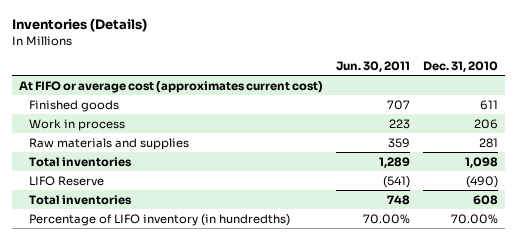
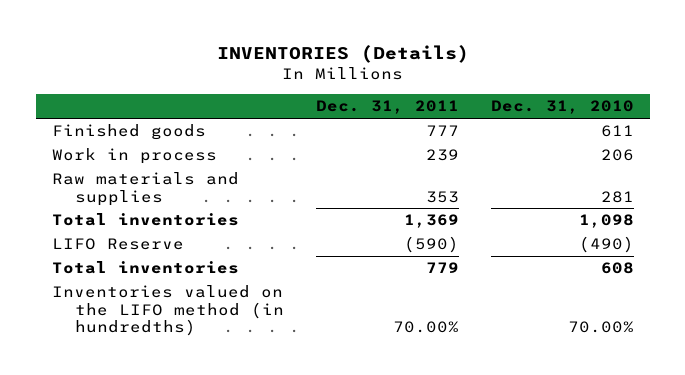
- Inventories (Details)
+ INVENTORIES (Details)
- | Jun. 30, 2011 | Dec. 31, 2010
+ | Dec. 31, 2011 | Dec. 31, 2010
- At FIFO or average cost (approximates current cost)
- Percentage of LIFO inventory (in hundredths) | 70.00% | 70.00%
+ Inventories valued on the LIFO method (in hundredths) | 70.00% | 70.00%

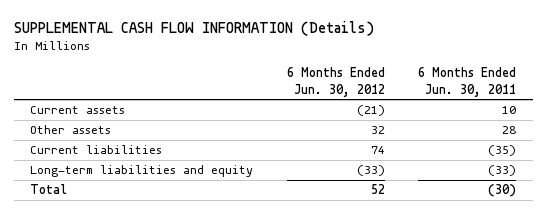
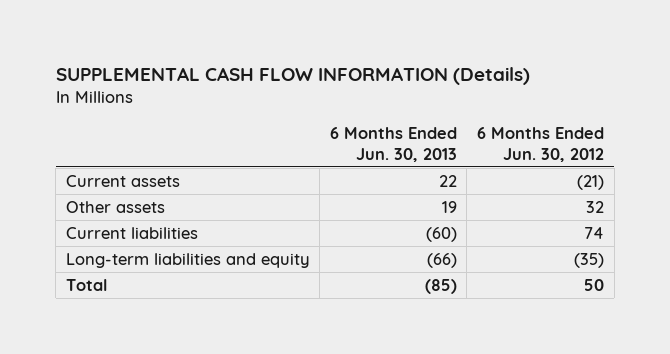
- | 6 Months Ended Jun. 30, 2012 | 6 Months Ended Jun. 30, 2011
+ | 6 Months Ended Jun. 30, 2013 | 6 Months Ended Jun. 30, 2012
- Long-term liabilities and equity | (33) | (33)
- Total | 52 | (30)
+ Long-term liabilities and equity | (66) | (35)
+ Total | (85) | 50

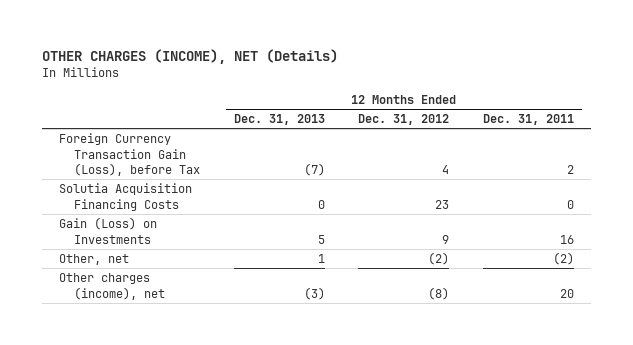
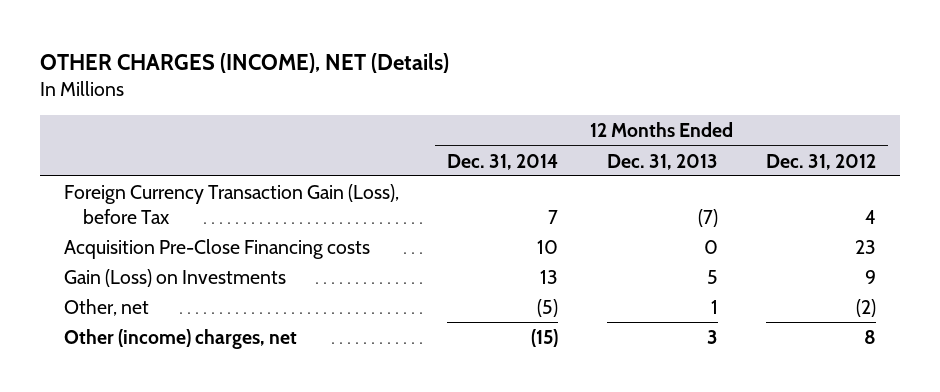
- | 12 Months Ended Dec. 31, 2013 | 12 Months Ended Dec. 31, 2012 | 12 Months Ended Dec. 31, 2011
+ | 12 Months Ended Dec. 31, 2014 | 12 Months Ended Dec. 31, 2013 | 12 Months Ended Dec. 31, 2012
- Solutia Acquisition Financing Costs | 0 | 23 | 0
+ Acquisition Pre-Close Financing costs | 10 | 0 | 23
- Other charges (income), net | (3) | (8) | 20
+ Other (income) charges, net | (15) | 3 | 8

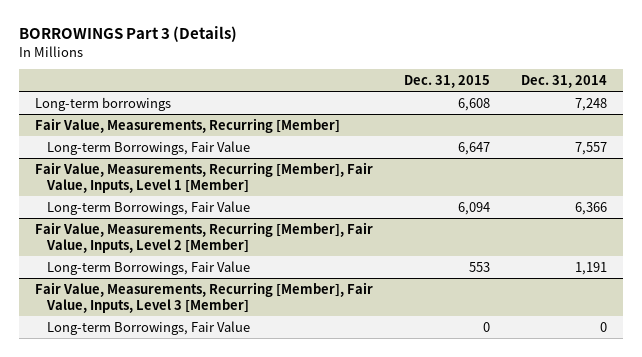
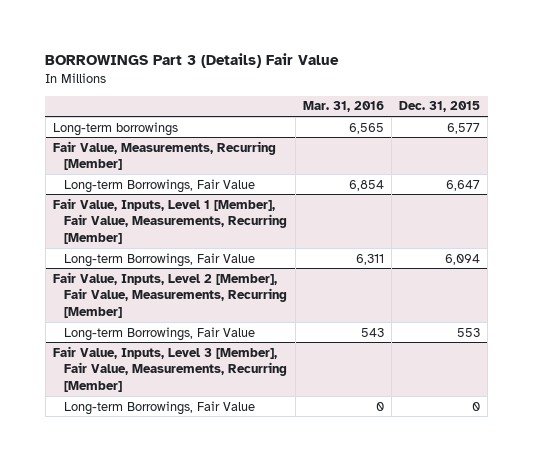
- BORROWINGS Part 3 (Details)
+ BORROWINGS Part 3 (Details) Fair Value
- | Dec. 31, 2015 | Dec. 31, 2014
+ | Mar. 31, 2016 | Dec. 31, 2015
- Long-term borrowings | 6,608 | 7,248
+ Long-term borrowings | 6,565 | 6,577
- Fair Value, Measurements, Recurring [Member], Fair Value, Inputs, Level 1 [Member]
+ Fair Value, Inputs, Level 1 [Member], Fair Value, Measurements, Recurring [Member]
- Fair Value, Measurements, Recurring [Member], Fair Value, Inputs, Level 2 [Member]
+ Fair Value, Inputs, Level 2 [Member], Fair Value, Measurements, Recurring [Member]
- Fair Value, Measurements, Recurring [Member], Fair Value, Inputs, Level 3 [Member]
+ Fair Value, Inputs, Level 3 [Member], Fair Value, Measurements, Recurring [Member]

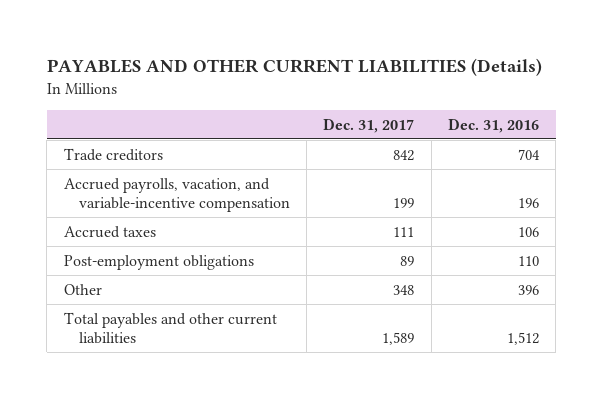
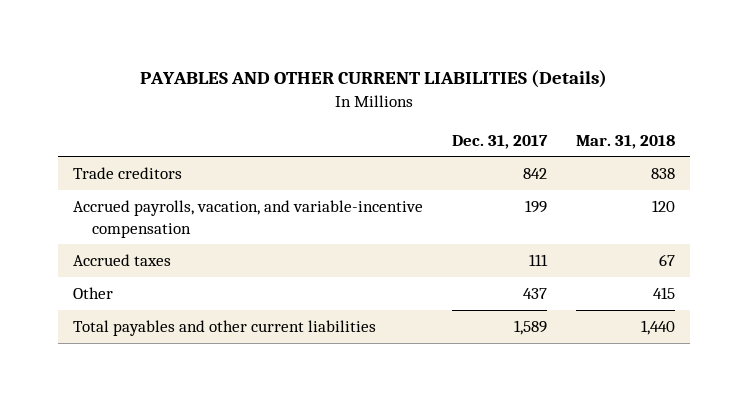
- | Dec. 31, 2017 | Dec. 31, 2016
+ | Dec. 31, 2017 | Mar. 31, 2018
- Post-employment obligations | 89 | 110
- Other | 348 | 396
+ Other | 437 | 415

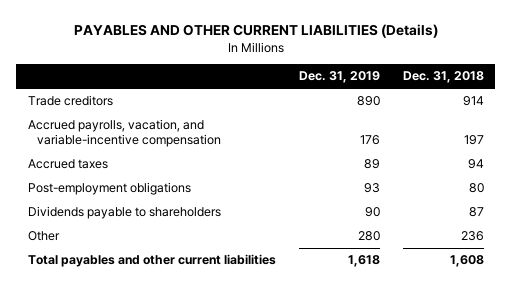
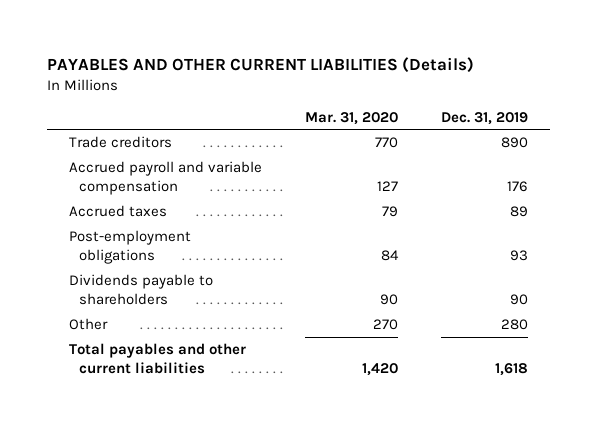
- | Dec. 31, 2019 | Dec. 31, 2018
+ | Mar. 31, 2020 | Dec. 31, 2019
- Accrued payrolls, vacation, and variable-incentive compensation | 176 | 197
+ Accrued payroll and variable compensation | 127 | 176

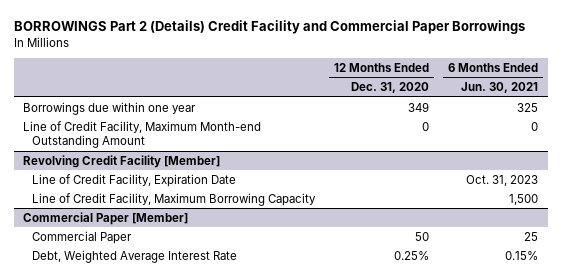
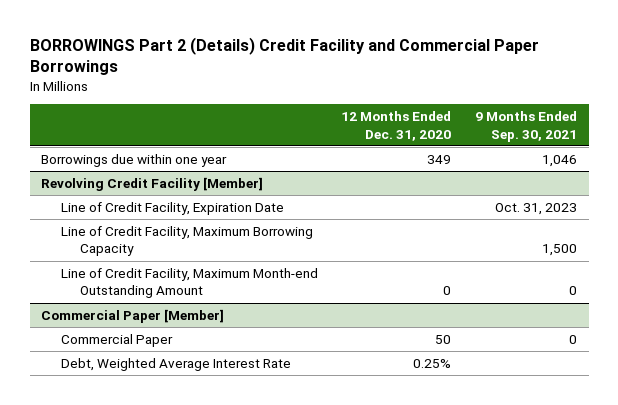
- | 12 Months Ended Dec. 31, 2020 | 6 Months Ended Jun. 30, 2021
+ | 12 Months Ended Dec. 31, 2020 | 9 Months Ended Sep. 30, 2021
- Line of Credit Facility, Maximum Month-end Outstanding Amount | 0 | 0
@ Revolving Credit Facility [Member]
+ Line of Credit Facility, Maximum Month-end Outstanding Amount | 0 | 0

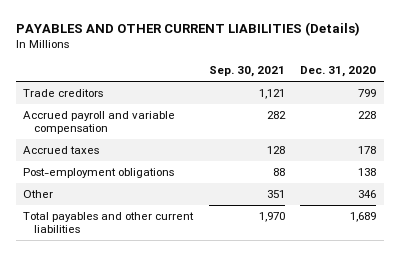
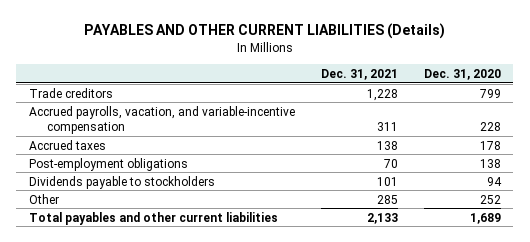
- | Sep. 30, 2021 | Dec. 31, 2020
+ | Dec. 31, 2021 | Dec. 31, 2020
- Accrued payroll and variable compensation | 282 | 228
+ Accrued payrolls, vacation, and variable-incentive compensation | 311 | 228
- Other | 351 | 346
+ Dividends payable to stockholders | 101 | 94
+ Other | 285 | 252

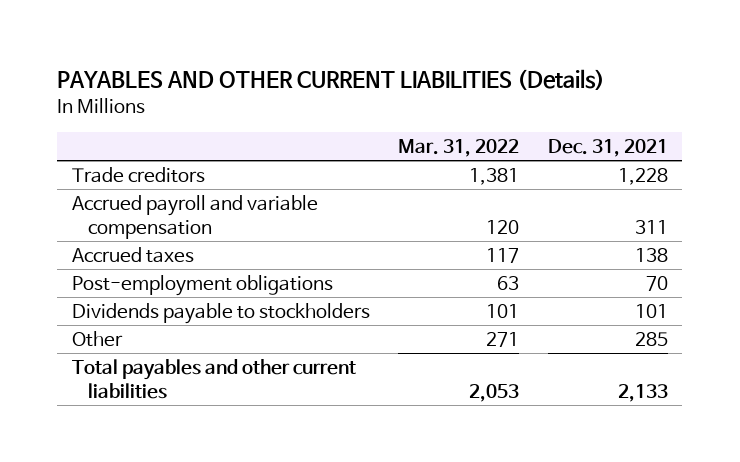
- | Dec. 31, 2021 | Dec. 31, 2020
+ | Mar. 31, 2022 | Dec. 31, 2021
- Accrued payrolls, vacation, and variable-incentive compensation | 311 | 228
+ Accrued payroll and variable compensation | 120 | 311

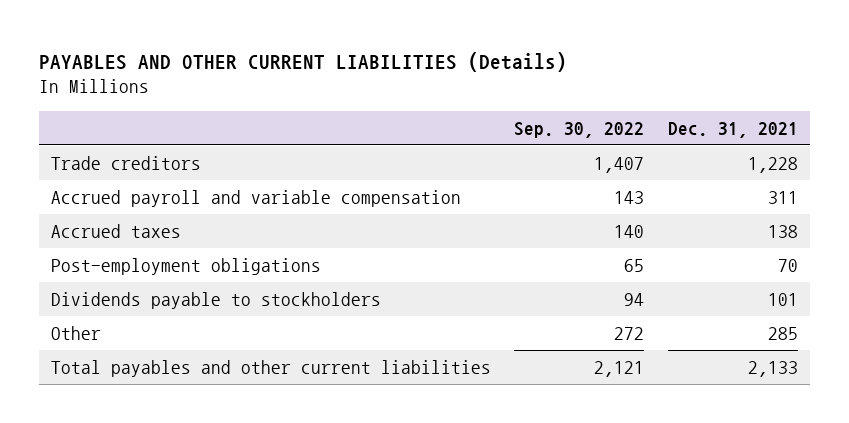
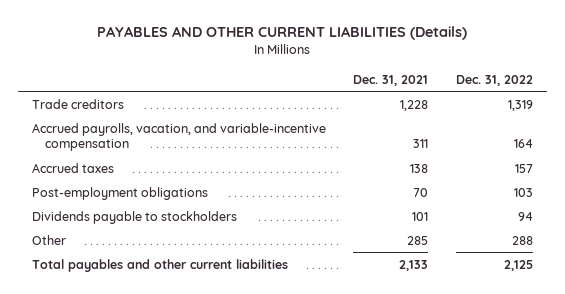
- | Sep. 30, 2022 | Dec. 31, 2021
+ | Dec. 31, 2021 | Dec. 31, 2022
- Accrued payroll and variable compensation | 143 | 311
+ Accrued payrolls, vacation, and variable-incentive compensation | 311 | 164

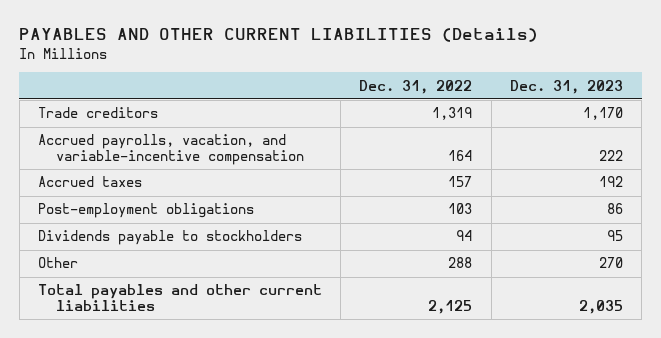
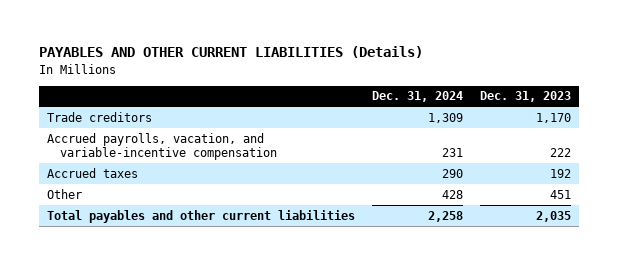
- | Dec. 31, 2022 | Dec. 31, 2023
+ | Dec. 31, 2024 | Dec. 31, 2023
- Post-employment obligations | 103 | 86
- Dividends payable to stockholders | 94 | 95
- Other | 288 | 270
+ Other | 428 | 451

